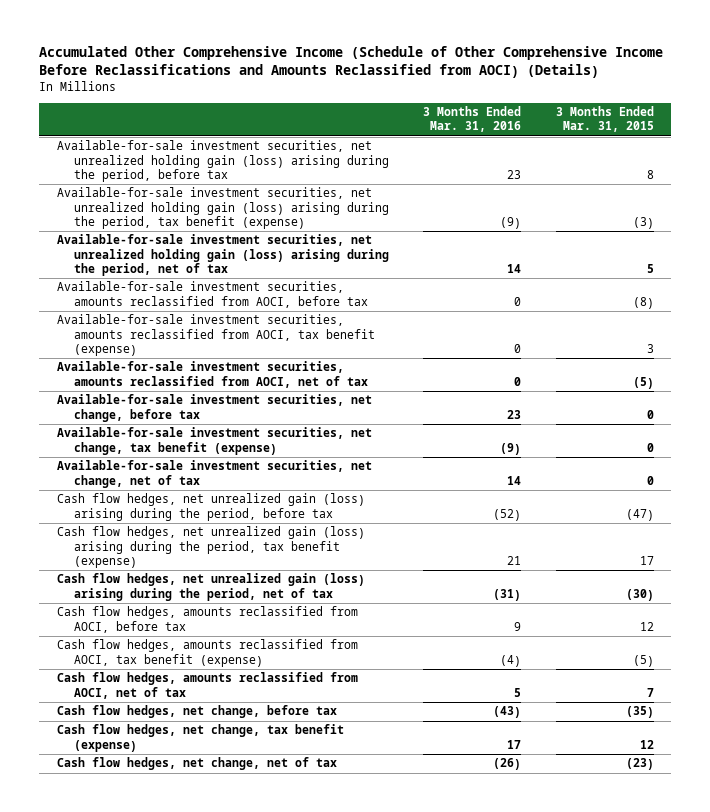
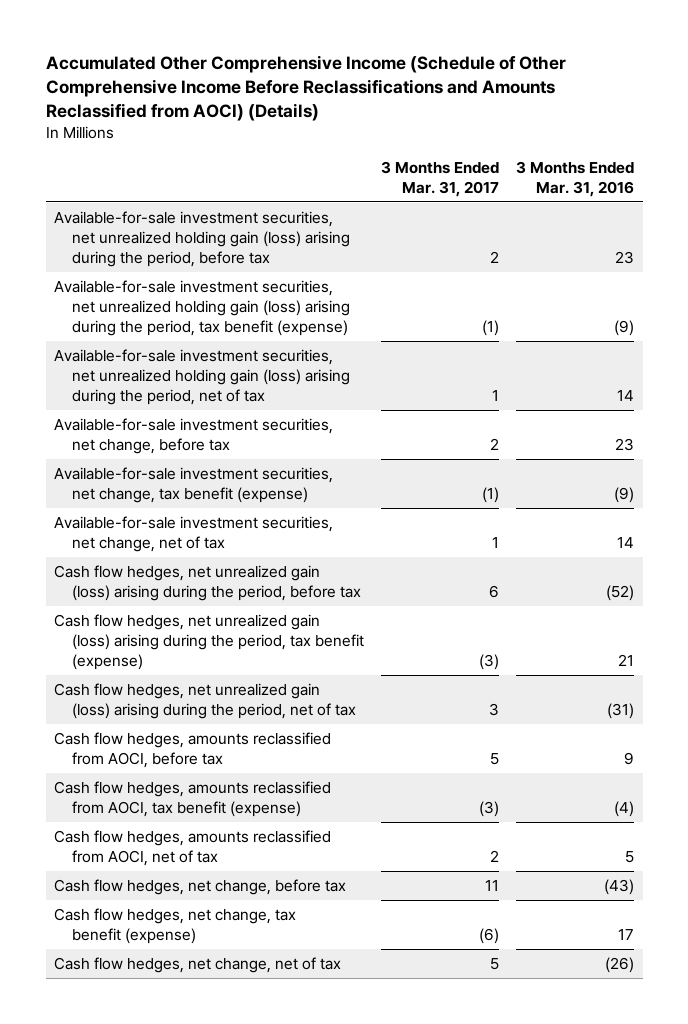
- | 3 Months Ended Mar. 31, 2016 | 3 Months Ended Mar. 31, 2015
+ | 3 Months Ended Mar. 31, 2017 | 3 Months Ended Mar. 31, 2016
- Available-for-sale investment securities, amounts reclassified from AOCI, before tax | 0 | (8)
- Available-for-sale investment securities, amounts reclassified from AOCI, tax benefit (expense) | 0 | 3
- Available-for-sale investment securities, amounts reclassified from AOCI, net of tax | 0 | (5)

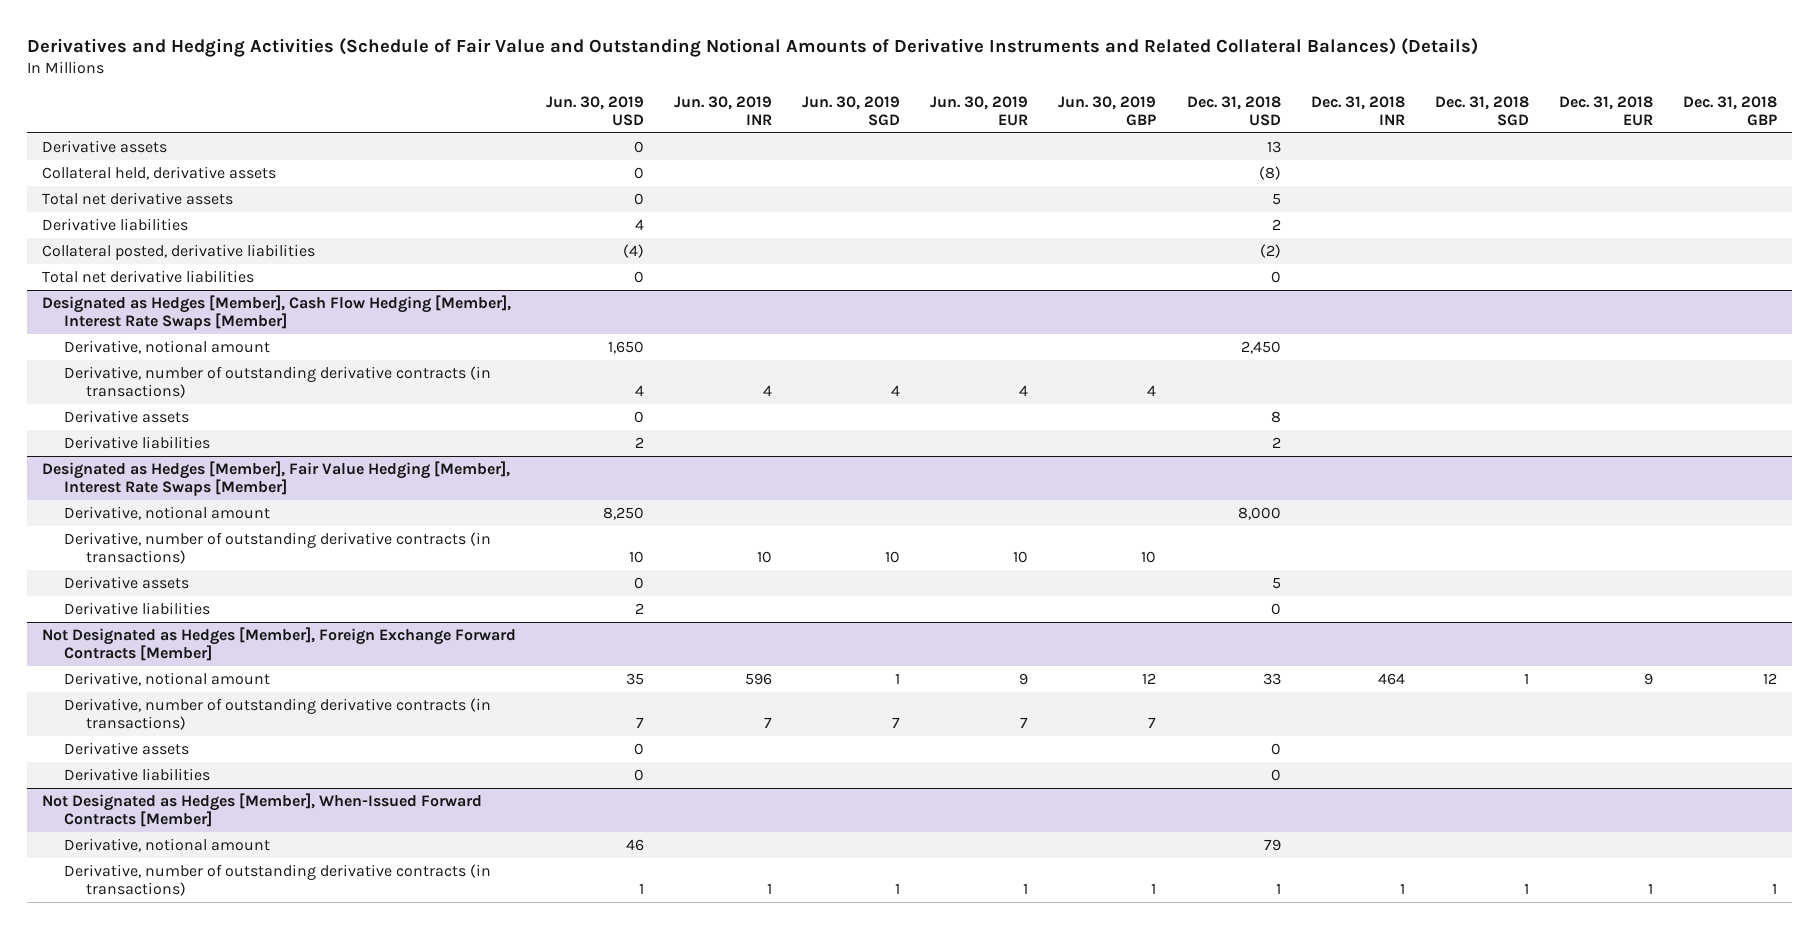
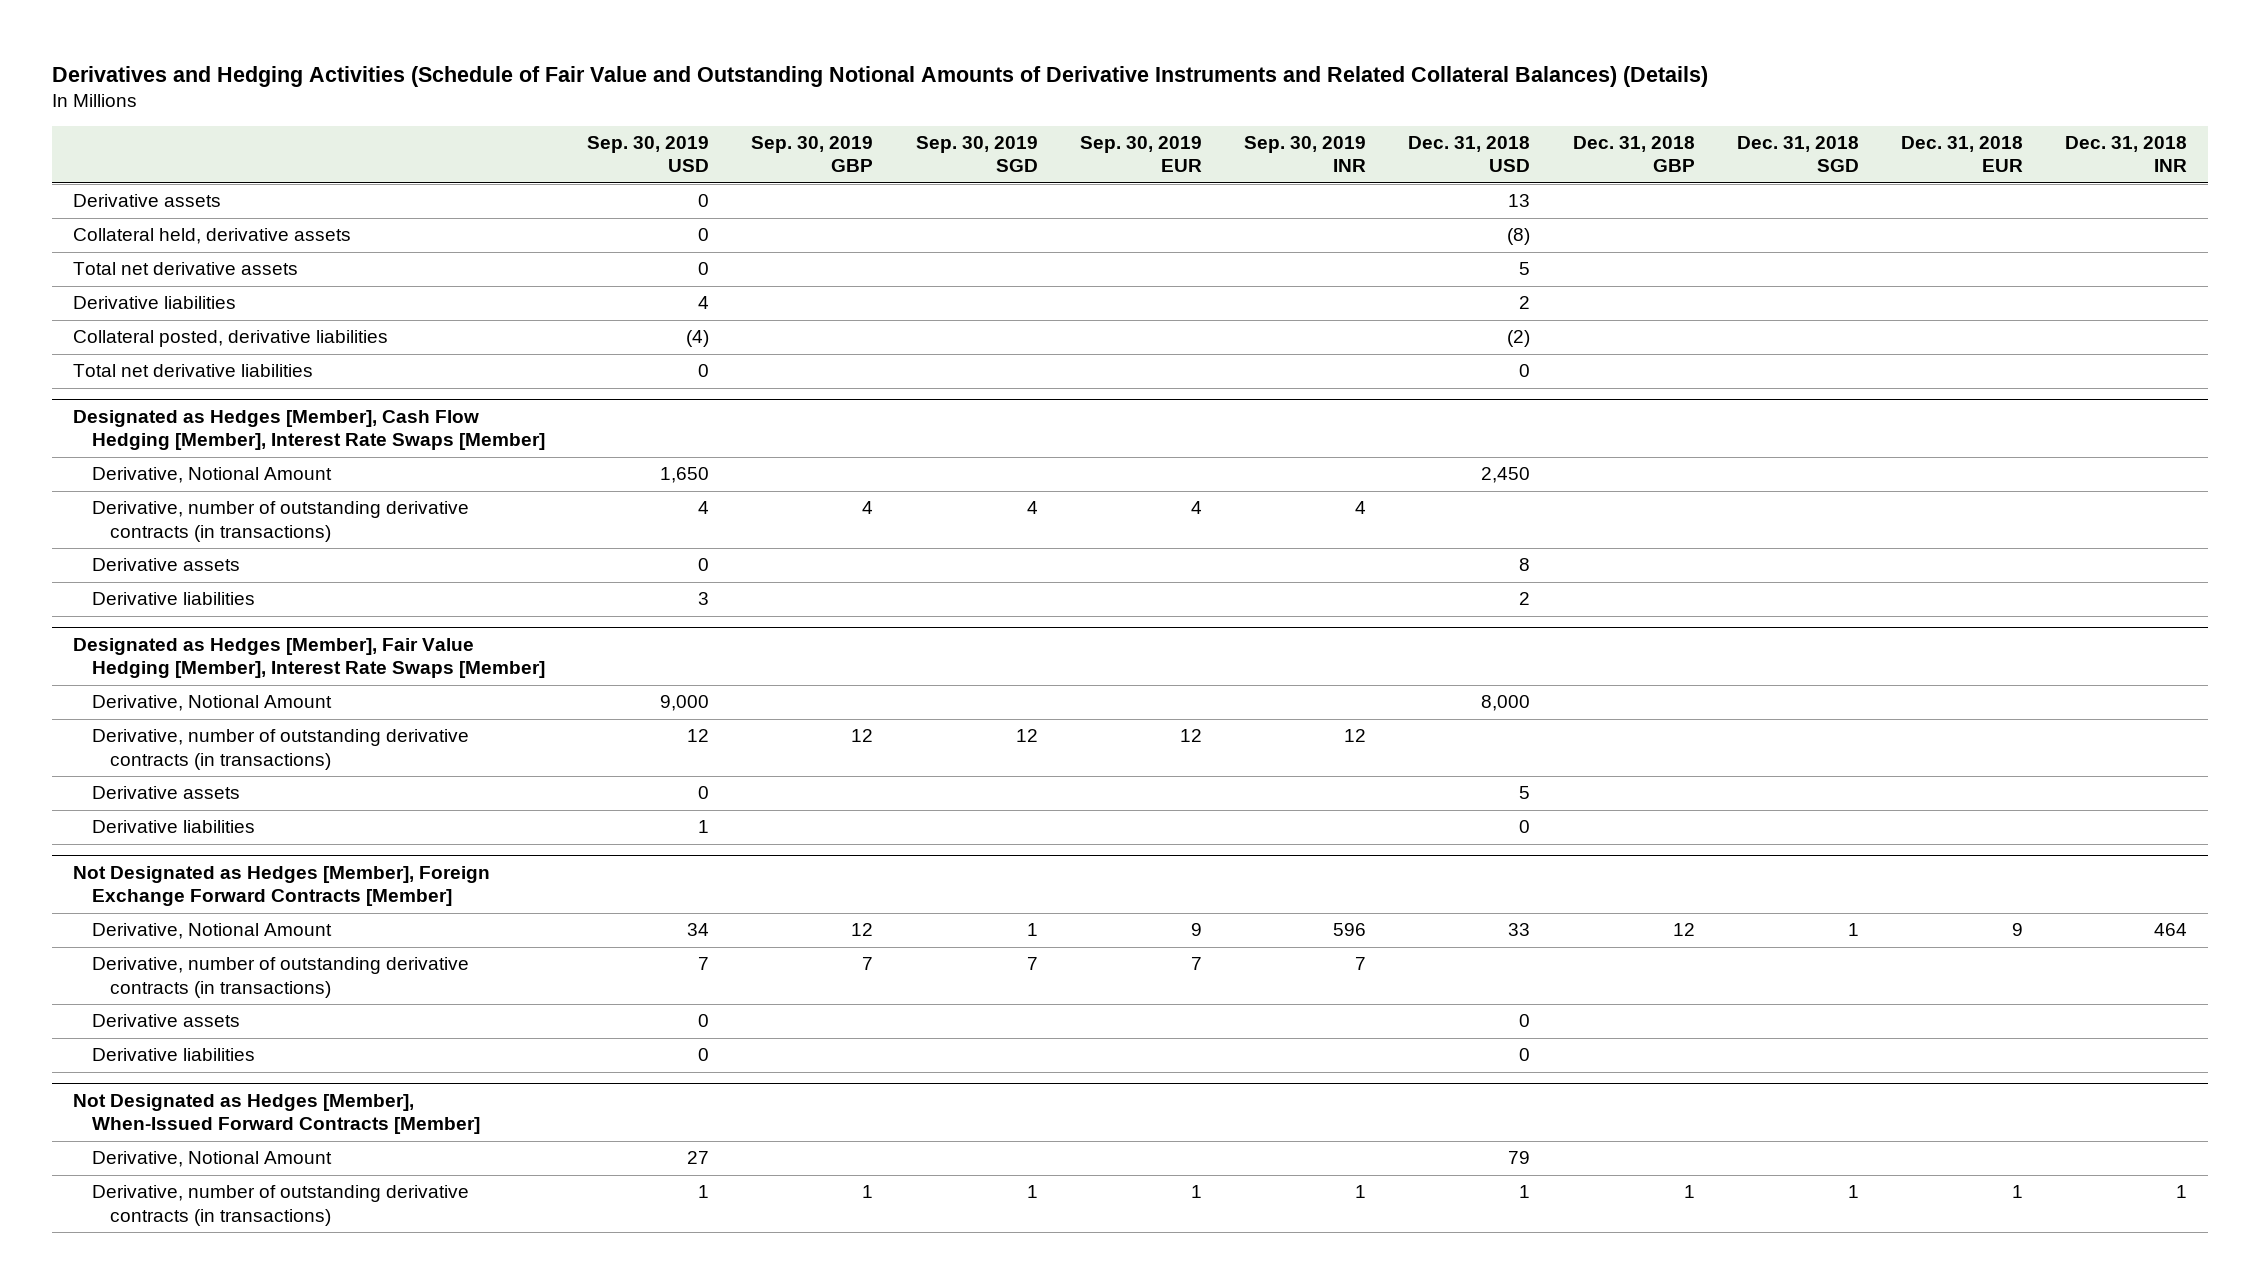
- | Jun. 30, 2019 USD | Jun. 30, 2019 INR | Jun. 30, 2019 SGD | Jun. 30, 2019 EUR | Jun. 30, 2019 GBP | Dec. 31, 2018 USD | Dec. 31, 2018 INR | Dec. 31, 2018 SGD | Dec. 31, 2018 EUR | Dec. 31, 2018 GBP
+ | Sep. 30, 2019 USD | Sep. 30, 2019 GBP | Sep. 30, 2019 SGD | Sep. 30, 2019 EUR | Sep. 30, 2019 INR | Dec. 31, 2018 USD | Dec. 31, 2018 GBP | Dec. 31, 2018 SGD | Dec. 31, 2018 EUR | Dec. 31, 2018 INR
@ Designated as Hedges [Member], Cash Flow Hedging [Member], Interest Rate Swaps [Member]
- Derivative, notional amount | 1,650 | | | | | 2,450 | | | |
+ Derivative, Notional Amount | 1,650 | | | | | 2,450 | | | |
@ Designated as Hedges [Member], Fair Value Hedging [Member], Interest Rate Swaps [Member]
- Derivative, notional amount | 8,250 | | | | | 8,000 | | | |
+ Derivative, Notional Amount | 9,000 | | | | | 8,000 | | | |
@ Not Designated as Hedges [Member], Foreign Exchange Forward Contracts [Member]
- Derivative, notional amount | 35 | 596 | 1 | 9 | 12 | 33 | 464 | 1 | 9 | 12
+ Derivative, Notional Amount | 34 | 12 | 1 | 9 | 596 | 33 | 12 | 1 | 9 | 464
@ Not Designated as Hedges [Member], When-Issued Forward Contracts [Member]
- Derivative, notional amount | 46 | | | | | 79 | | | |
+ Derivative, Notional Amount | 27 | | | | | 79 | | | |

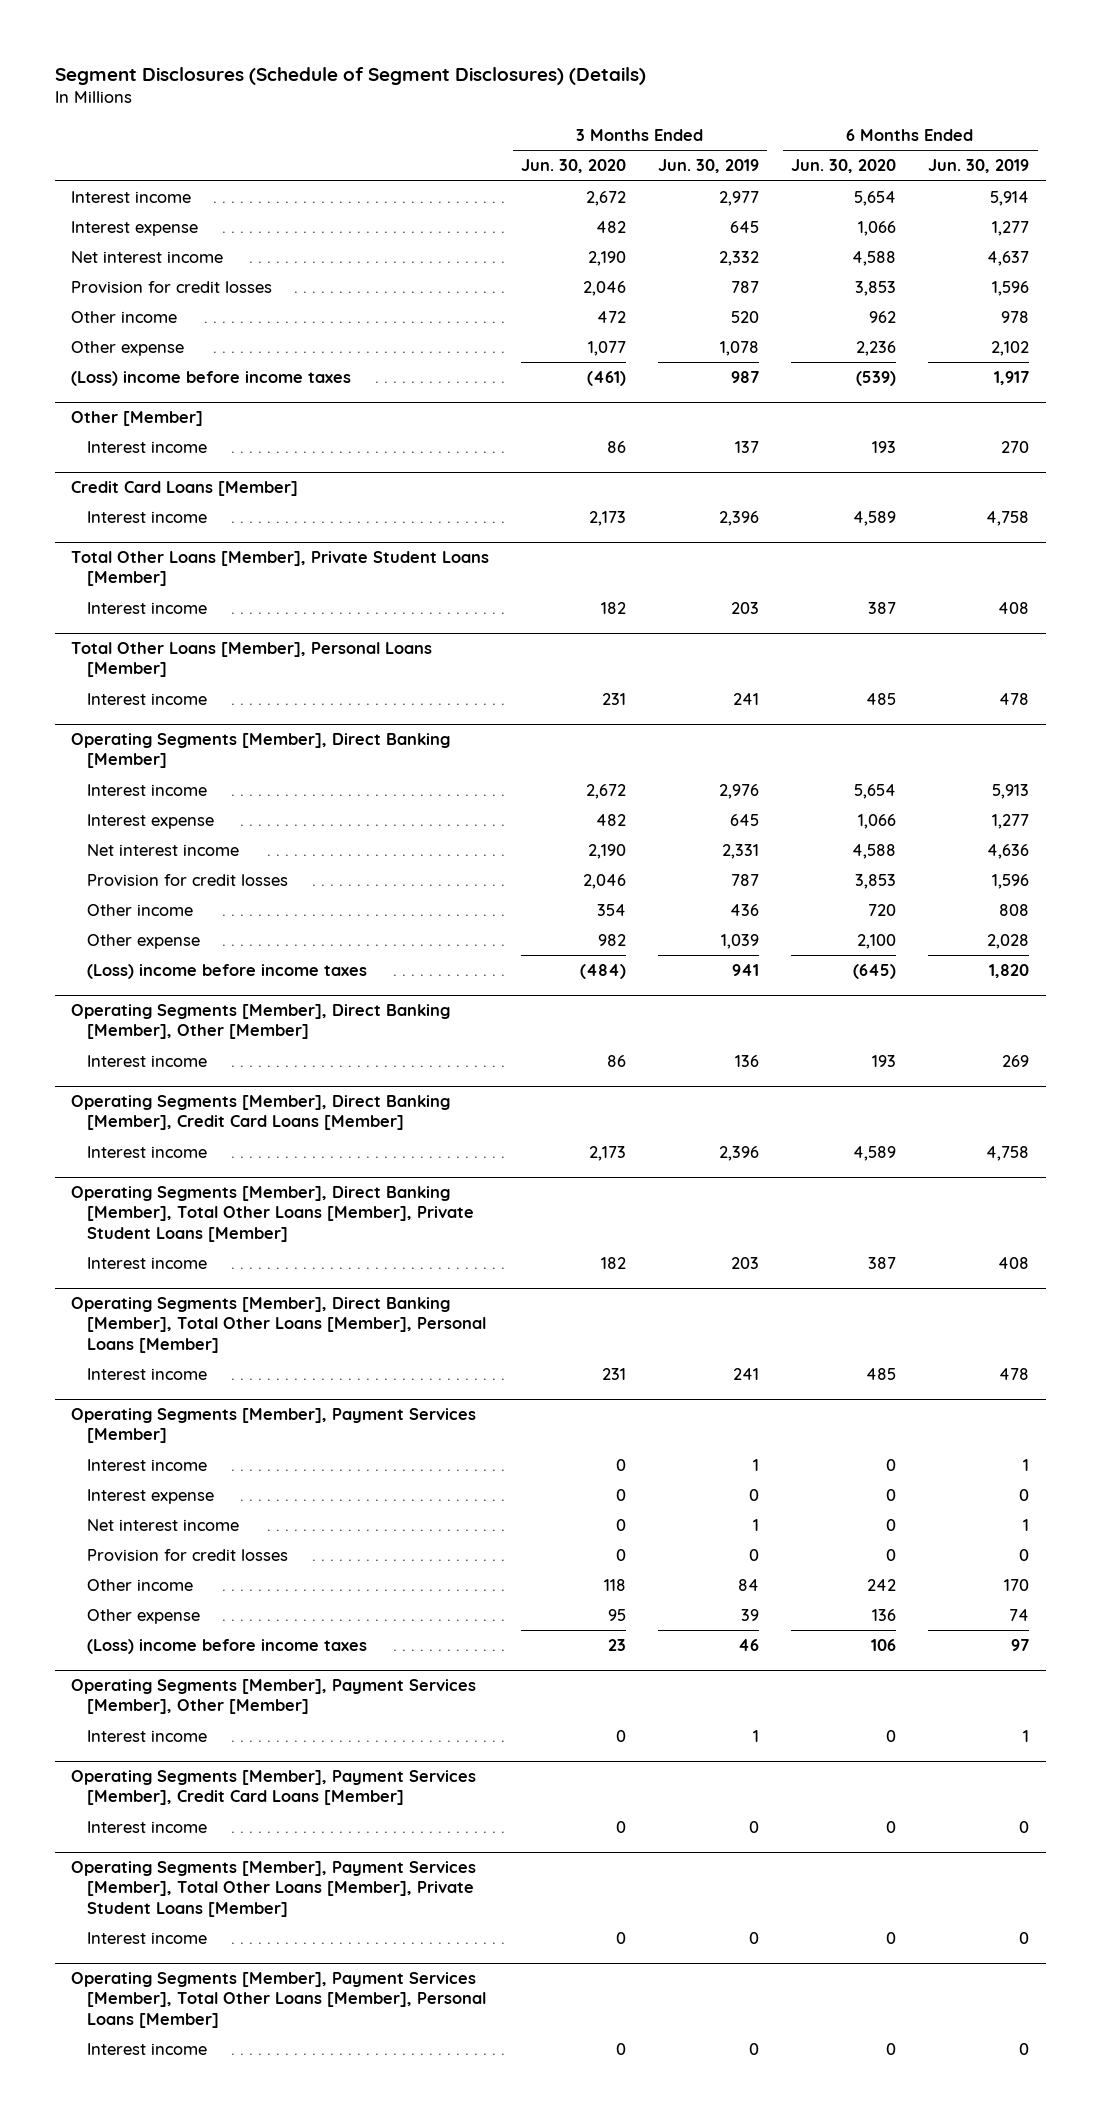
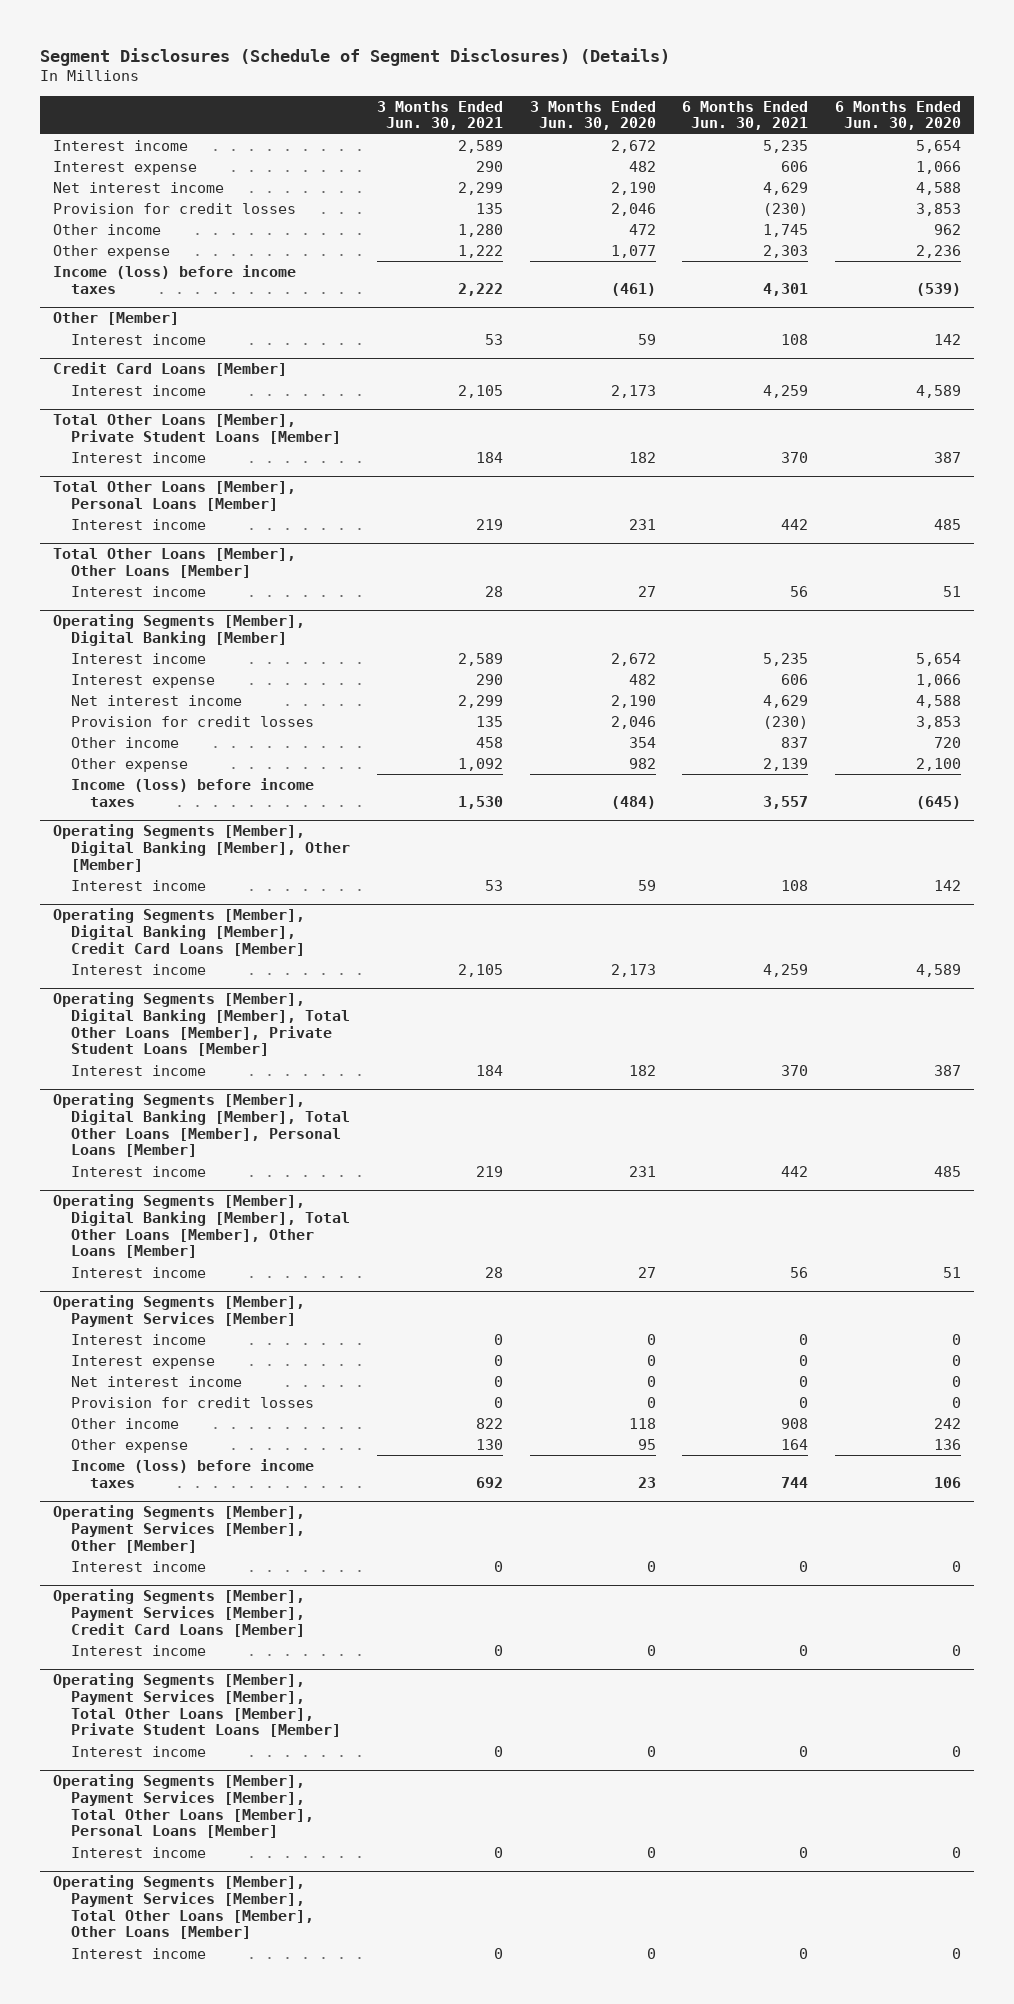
- | 3 Months Ended Jun. 30, 2020 | 3 Months Ended Jun. 30, 2019 | 6 Months Ended Jun. 30, 2020 | 6 Months Ended Jun. 30, 2019
+ | 3 Months Ended Jun. 30, 2021 | 3 Months Ended Jun. 30, 2020 | 6 Months Ended Jun. 30, 2021 | 6 Months Ended Jun. 30, 2020
- (Loss) income before income taxes | (461) | 987 | (539) | 1,917
+ Income (loss) before income taxes | 2,222 | (461) | 4,301 | (539)
@ Other [Member]
- Interest income | 86 | 137 | 193 | 270
+ Interest income | 53 | 59 | 108 | 142
- Operating Segments [Member], Direct Banking [Member]
+ Total Other Loans [Member], Other Loans [Member]
+ Interest income | 28 | 27 | 56 | 51
+ Operating Segments [Member], Digital Banking [Member]
- (Loss) income before income taxes | (484) | 941 | (645) | 1,820
- Operating Segments [Member], Direct Banking [Member], Other [Member]
- Interest income | 86 | 136 | 193 | 269
- Operating Segments [Member], Direct Banking [Member], Credit Card Loans [Member]
+ Income (loss) before income taxes | 1,530 | (484) | 3,557 | (645)
+ Operating Segments [Member], Digital Banking [Member], Other [Member]
+ Interest income | 53 | 59 | 108 | 142
+ Operating Segments [Member], Digital Banking [Member], Credit Card Loans [Member]
- Operating Segments [Member], Direct Banking [Member], Total Other Loans [Member], Private Student Loans [Member]
+ Operating Segments [Member], Digital Banking [Member], Total Other Loans [Member], Private Student Loans [Member]
- Operating Segments [Member], Direct Banking [Member], Total Other Loans [Member], Personal Loans [Member]
+ Operating Segments [Member], Digital Banking [Member], Total Other Loans [Member], Personal Loans [Member]
+ Operating Segments [Member], Digital Banking [Member], Total Other Loans [Member], Other Loans [Member]
+ Interest income | 28 | 27 | 56 | 51
@ Operating Segments [Member], Payment Services [Member]
- (Loss) income before income taxes | 23 | 46 | 106 | 97
+ Income (loss) before income taxes | 692 | 23 | 744 | 106
+ Operating Segments [Member], Payment Services [Member], Total Other Loans [Member], Other Loans [Member]
+ Interest income | 0 | 0 | 0 | 0

